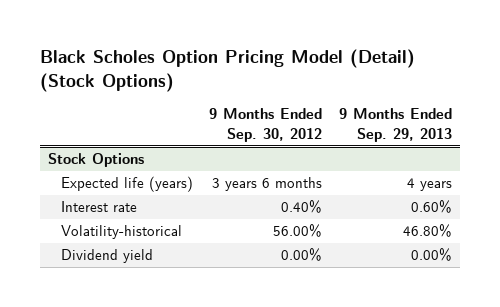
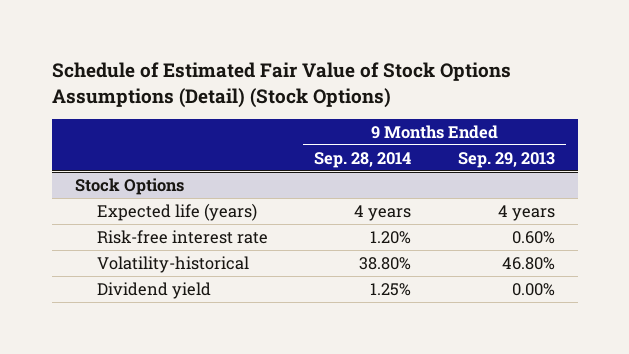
- Black Scholes Option Pricing Model (Detail) (Stock Options)
+ Schedule of Estimated Fair Value of Stock Options Assumptions (Detail) (Stock Options)
- | 9 Months Ended Sep. 30, 2012 | 9 Months Ended Sep. 29, 2013
+ | 9 Months Ended Sep. 28, 2014 | 9 Months Ended Sep. 29, 2013
@ Stock Options
- Interest rate | 0.40% | 0.60%
+ Risk-free interest rate | 1.20% | 0.60%

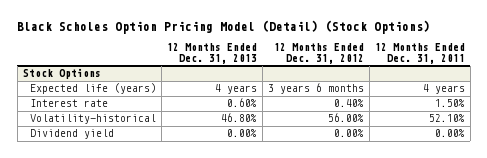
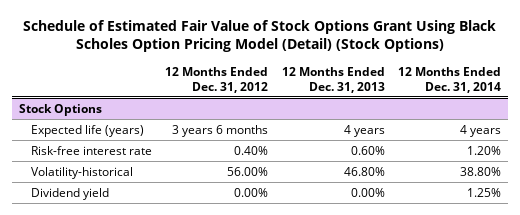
- Black Scholes Option Pricing Model (Detail) (Stock Options)
+ Schedule of Estimated Fair Value of Stock Options Grant Using Black Scholes Option Pricing Model (Detail) (Stock Options)
- | 12 Months Ended Dec. 31, 2013 | 12 Months Ended Dec. 31, 2012 | 12 Months Ended Dec. 31, 2011
+ | 12 Months Ended Dec. 31, 2012 | 12 Months Ended Dec. 31, 2013 | 12 Months Ended Dec. 31, 2014
@ Stock Options
- Interest rate | 0.60% | 0.40% | 1.50%
+ Risk-free interest rate | 0.40% | 0.60% | 1.20%

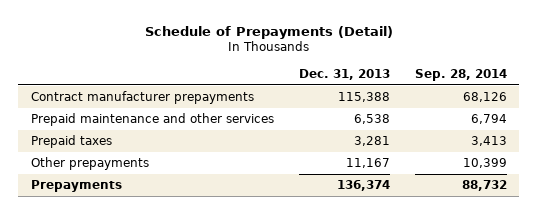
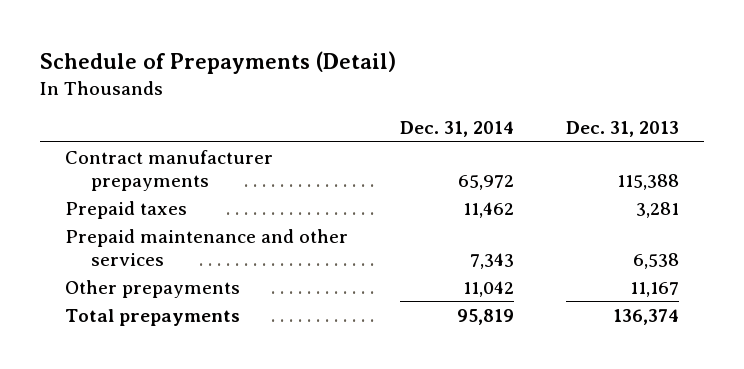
- | Dec. 31, 2013 | Sep. 28, 2014
+ | Dec. 31, 2014 | Dec. 31, 2013
moved down: Prepaid maintenance and other services | 7,343 | 6,538
- Prepayments | 136,374 | 88,732
+ Total prepayments | 95,819 | 136,374

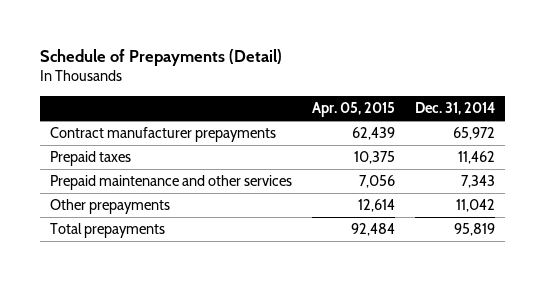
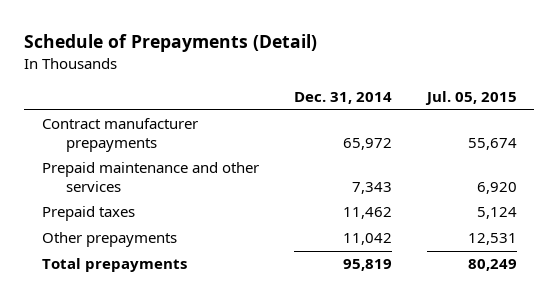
- | Apr. 05, 2015 | Dec. 31, 2014
+ | Dec. 31, 2014 | Jul. 05, 2015
moved down: Prepaid taxes | 11,462 | 5,124

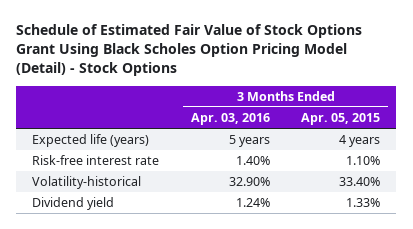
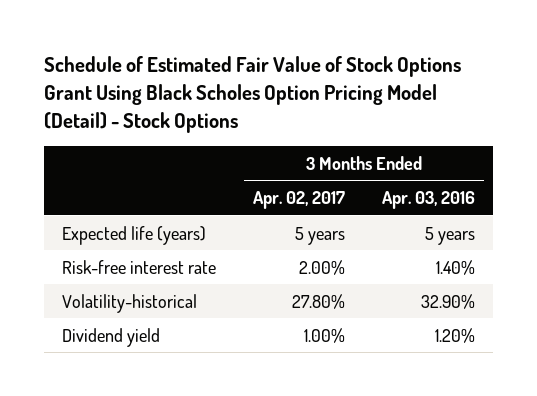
- | 3 Months Ended Apr. 03, 2016 | 3 Months Ended Apr. 05, 2015
+ | 3 Months Ended Apr. 02, 2017 | 3 Months Ended Apr. 03, 2016
- Dividend yield | 1.24% | 1.33%
+ Dividend yield | 1.00% | 1.20%

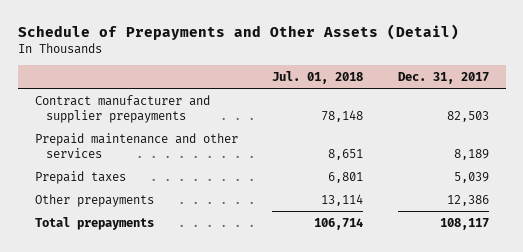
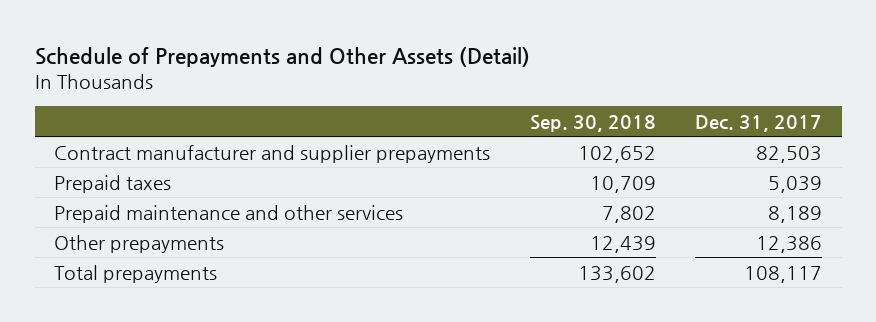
- | Jul. 01, 2018 | Dec. 31, 2017
+ | Sep. 30, 2018 | Dec. 31, 2017
moved down: Prepaid maintenance and other services | 7,802 | 8,189

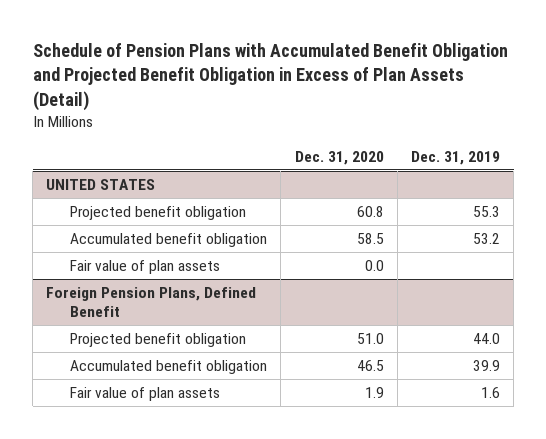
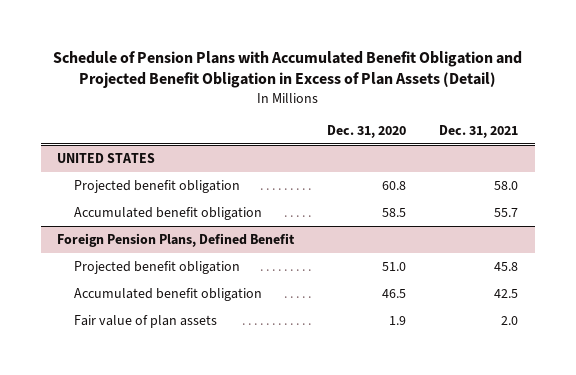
- | Dec. 31, 2020 | Dec. 31, 2019
+ | Dec. 31, 2020 | Dec. 31, 2021
@ UNITED STATES
- Fair value of plan assets | 0.0 |

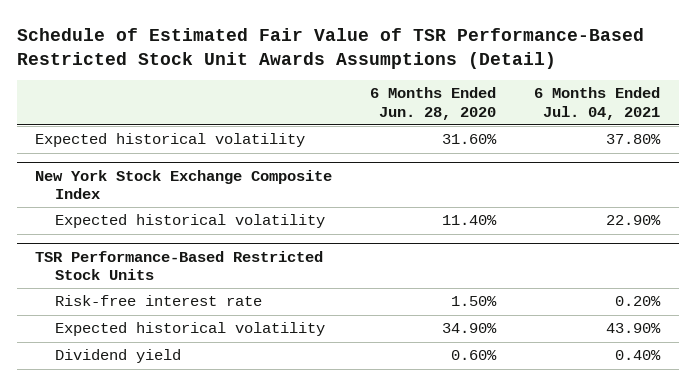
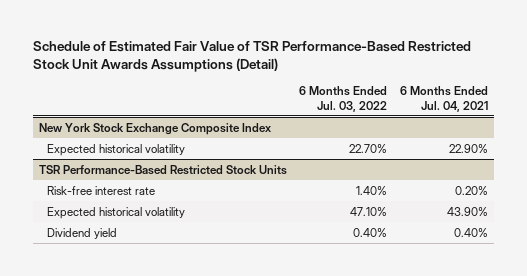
- | 6 Months Ended Jun. 28, 2020 | 6 Months Ended Jul. 04, 2021
+ | 6 Months Ended Jul. 03, 2022 | 6 Months Ended Jul. 04, 2021
- Expected historical volatility | 31.60% | 37.80%

